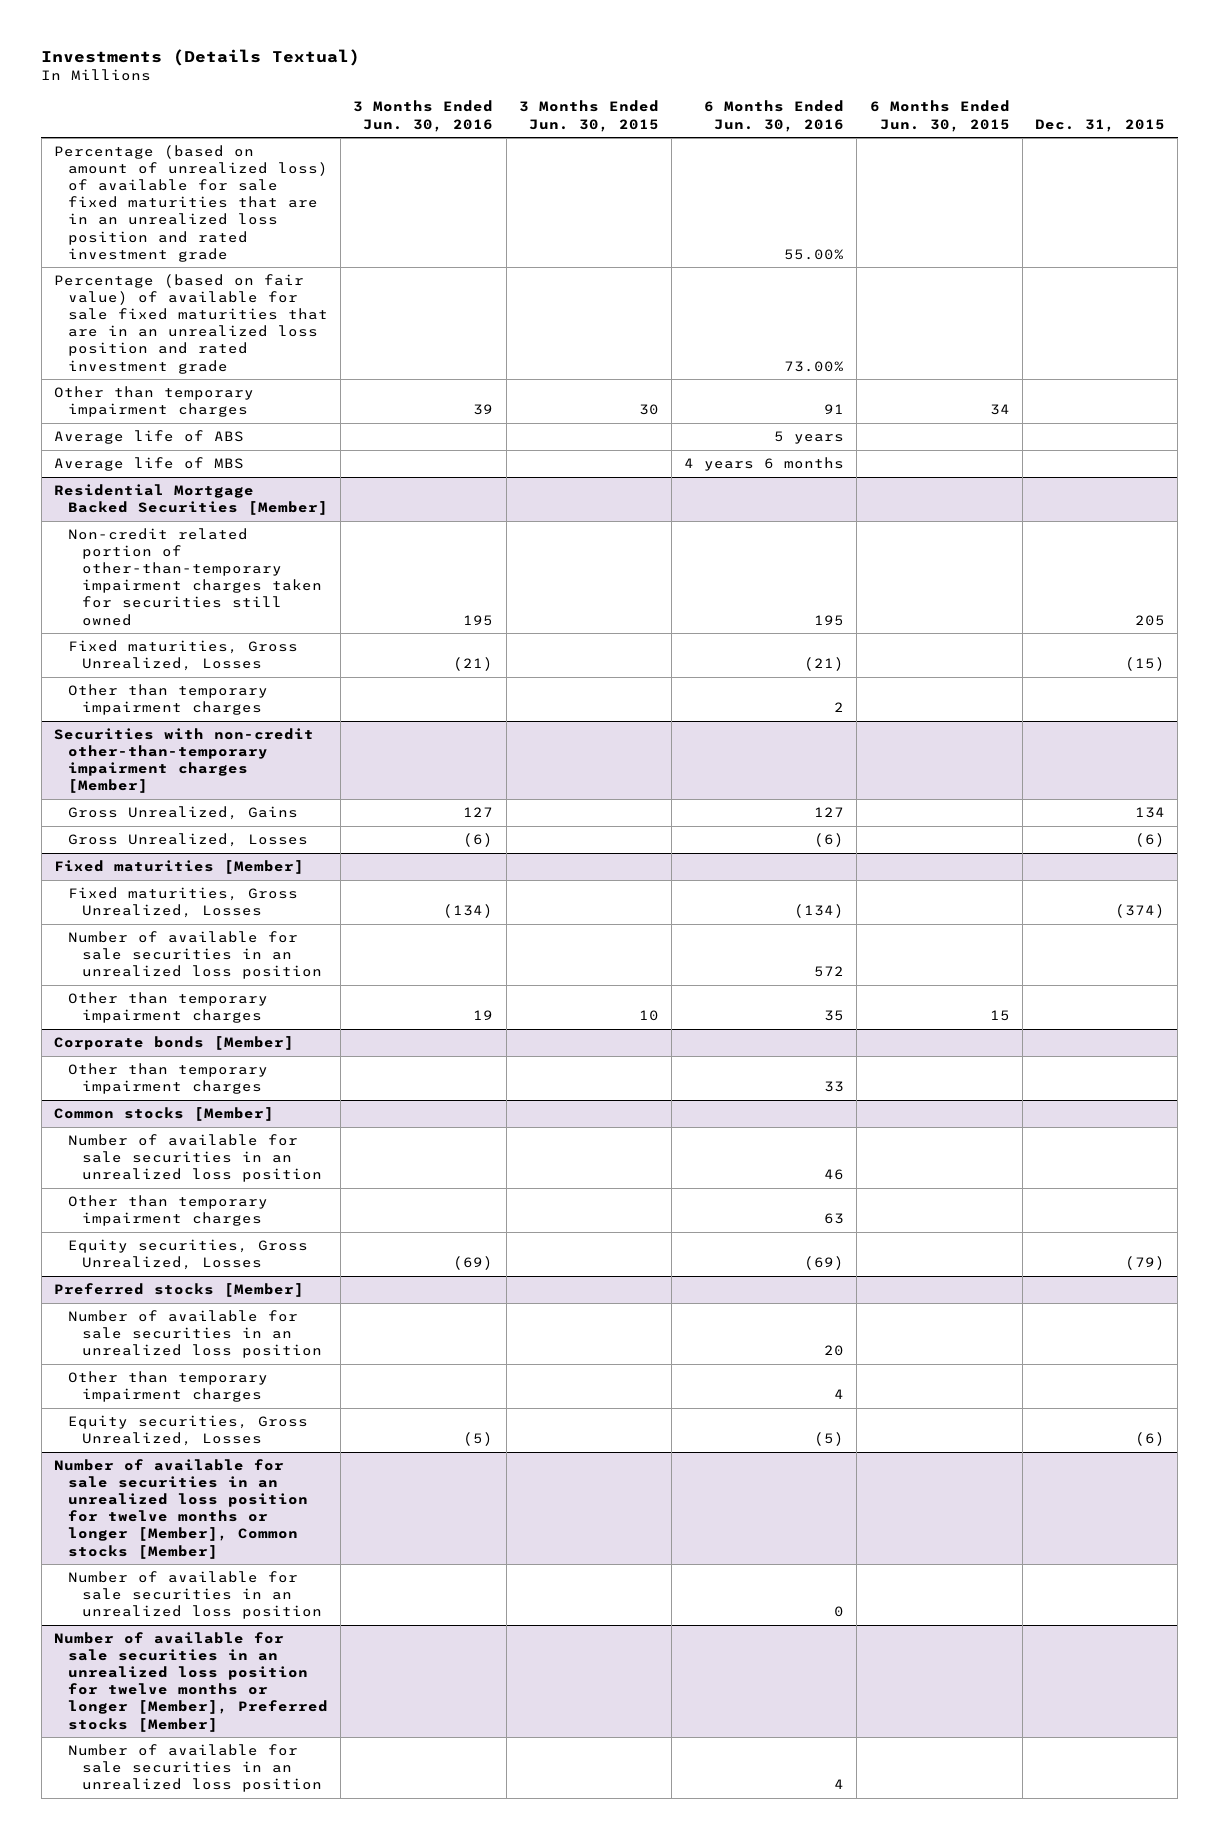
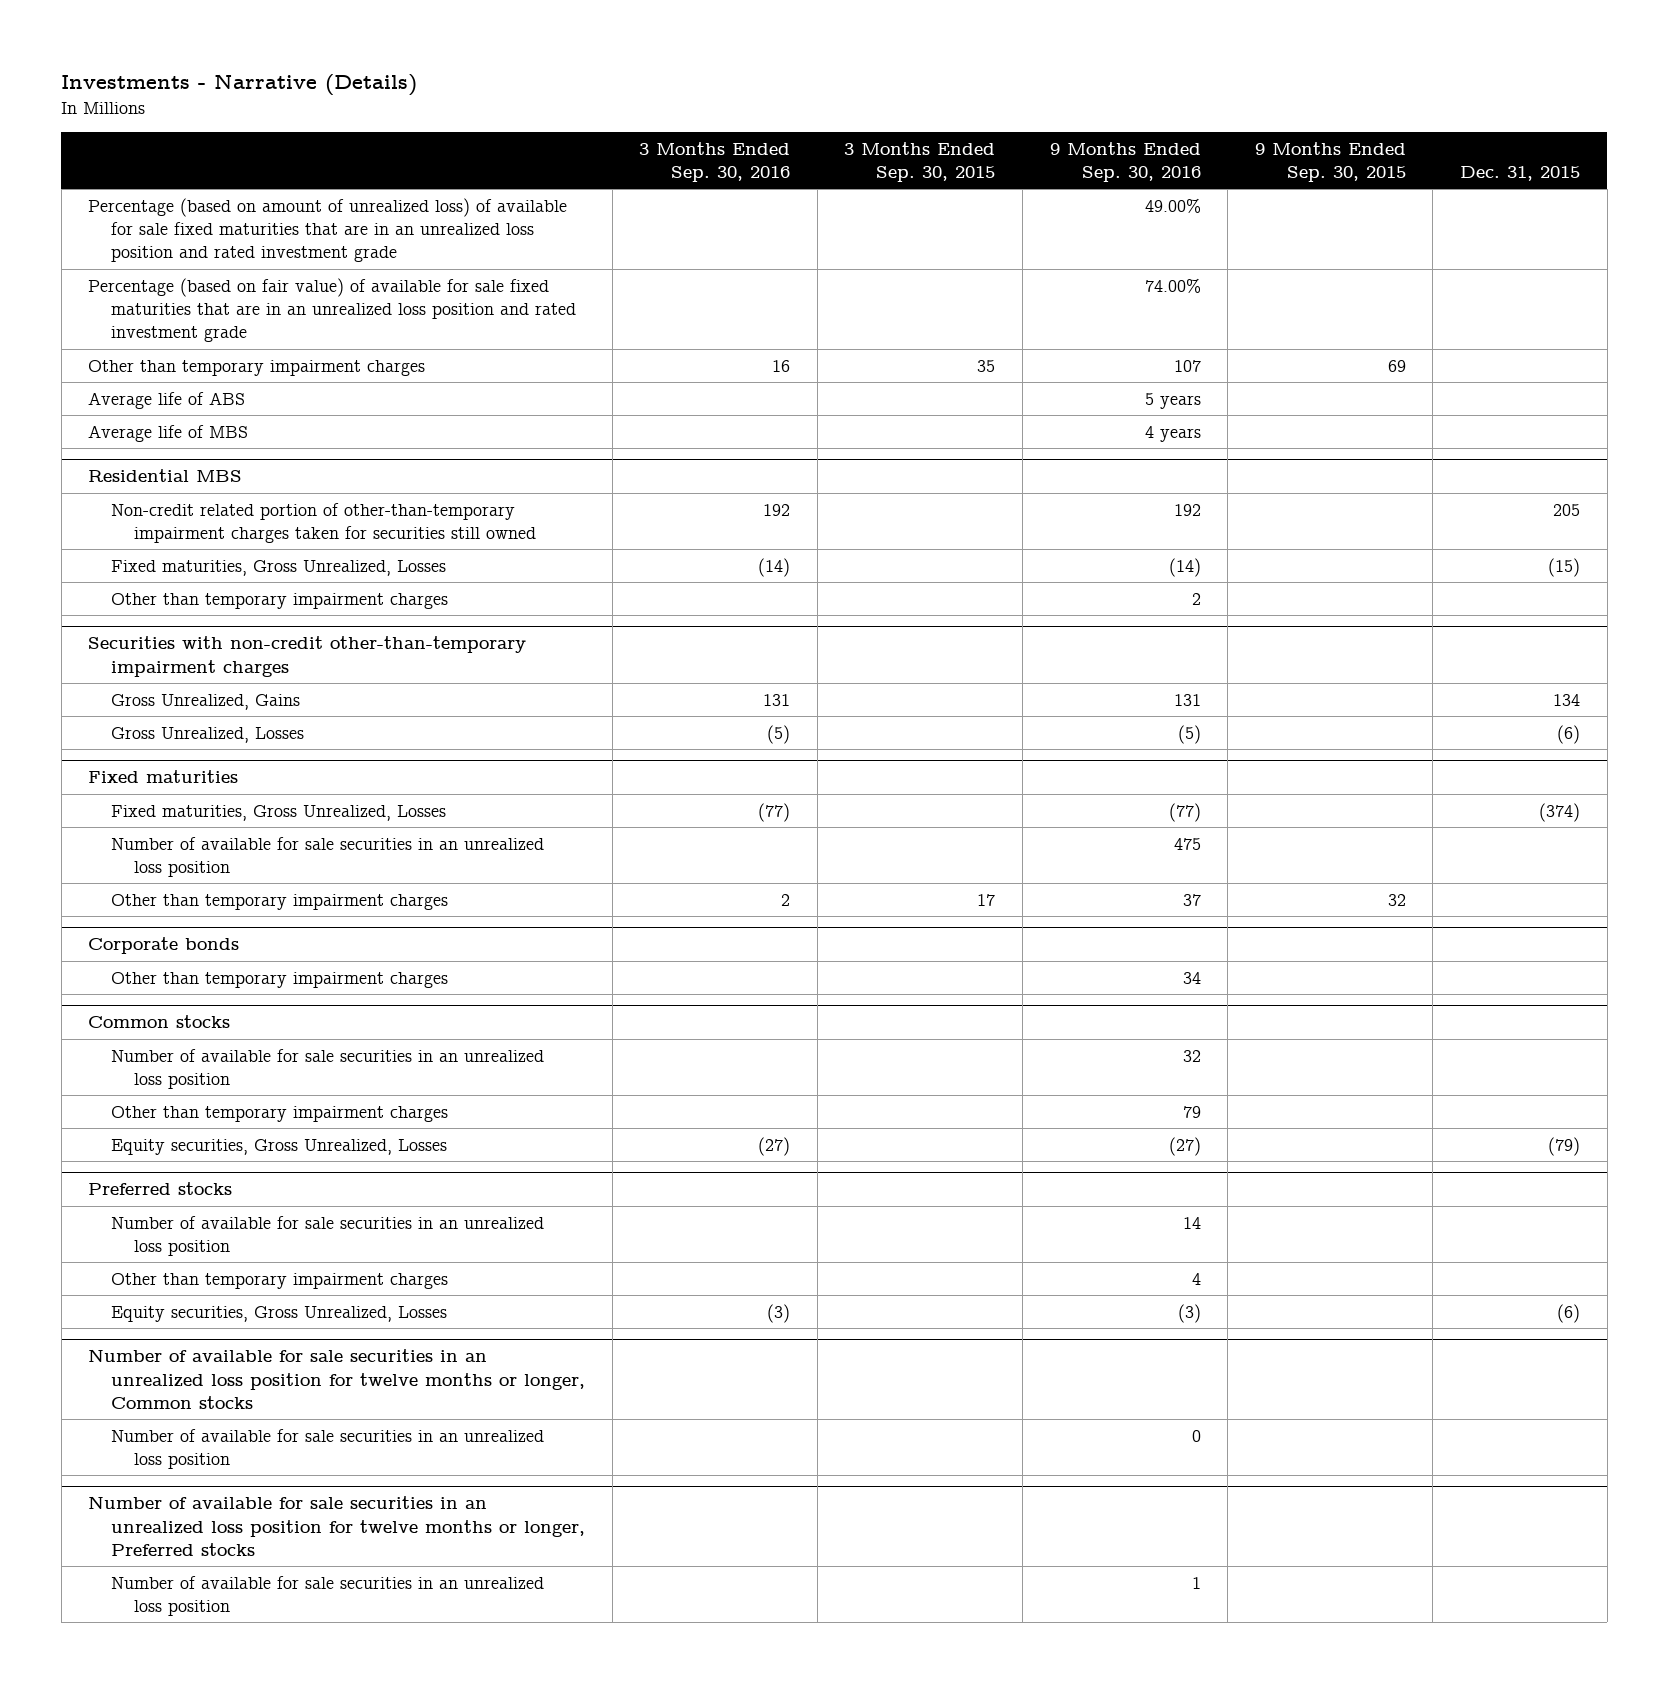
- Investments (Details Textual)
+ Investments - Narrative (Details)
- | 3 Months Ended Jun. 30, 2016 | 3 Months Ended Jun. 30, 2015 | 6 Months Ended Jun. 30, 2016 | 6 Months Ended Jun. 30, 2015 | Dec. 31, 2015
+ | 3 Months Ended Sep. 30, 2016 | 3 Months Ended Sep. 30, 2015 | 9 Months Ended Sep. 30, 2016 | 9 Months Ended Sep. 30, 2015 | Dec. 31, 2015
- Residential Mortgage Backed Securities [Member]
+ Residential MBS
- Securities with non-credit other-than-temporary impairment charges [Member]
+ Securities with non-credit other-than-temporary impairment charges
- Fixed maturities [Member]
+ Fixed maturities
- Corporate bonds [Member]
+ Corporate bonds
- Common stocks [Member]
+ Common stocks
- Preferred stocks [Member]
+ Preferred stocks
- Number of available for sale securities in an unrealized loss position for twelve months or longer [Member], Common stocks [Member]
+ Number of available for sale securities in an unrealized loss position for twelve months or longer, Common stocks
- Number of available for sale securities in an unrealized loss position for twelve months or longer [Member], Preferred stocks [Member]
+ Number of available for sale securities in an unrealized loss position for twelve months or longer, Preferred stocks

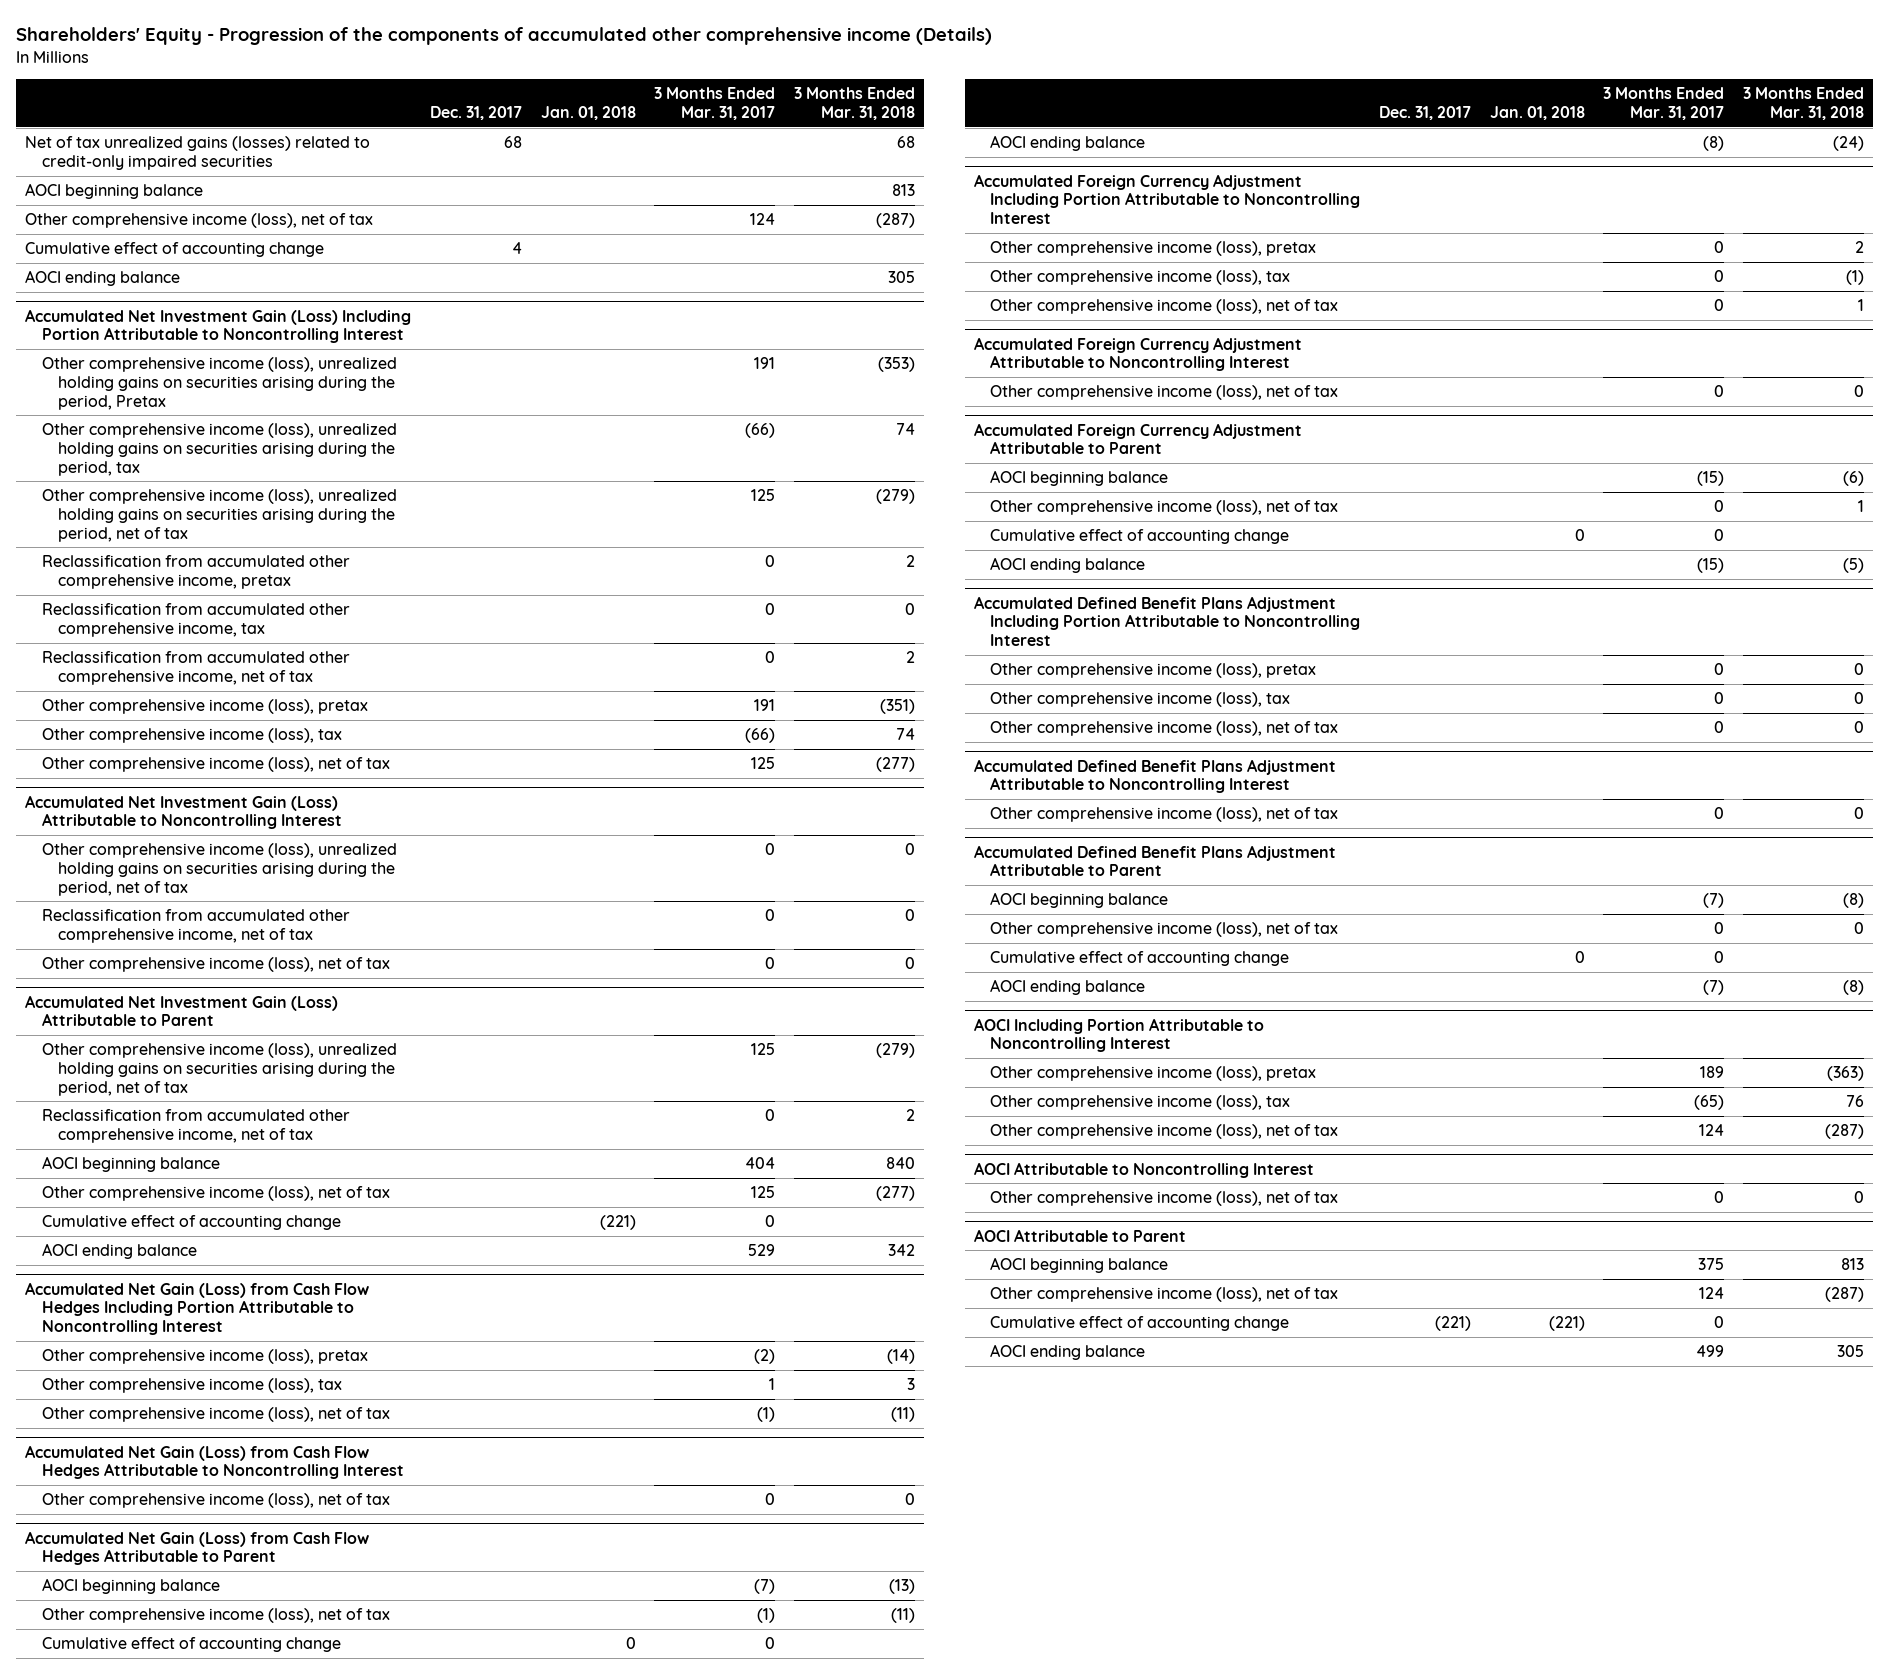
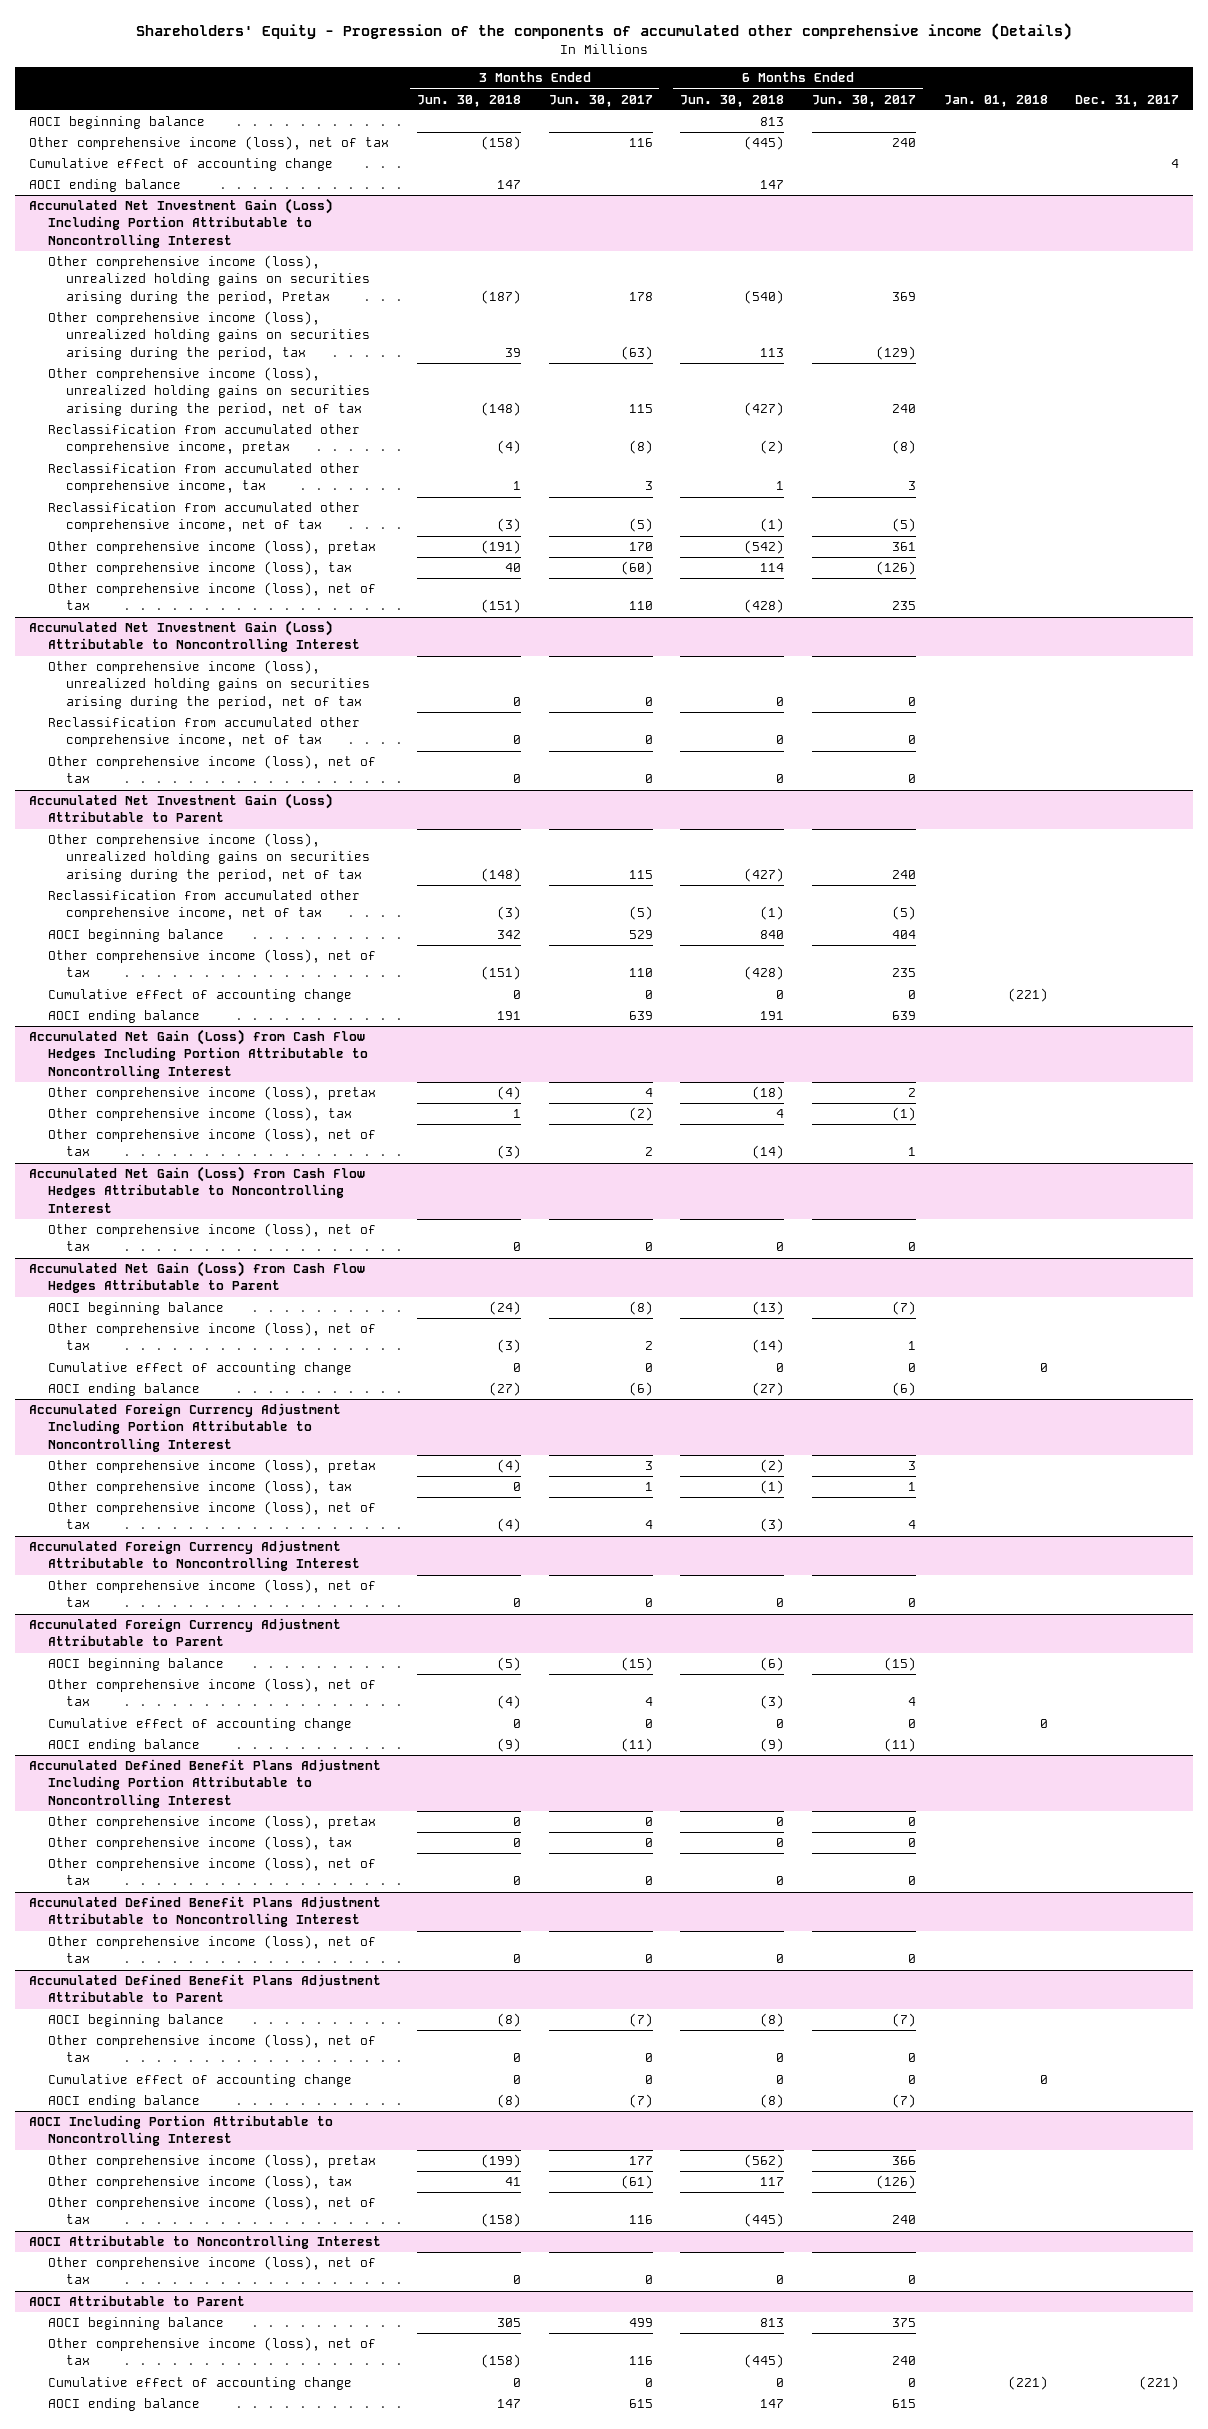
- | Dec. 31, 2017 | Jan. 01, 2018 | 3 Months Ended Mar. 31, 2017 | 3 Months Ended Mar. 31, 2018
+ | 3 Months Ended Jun. 30, 2018 | 3 Months Ended Jun. 30, 2017 | 6 Months Ended Jun. 30, 2018 | 6 Months Ended Jun. 30, 2017 | Jan. 01, 2018 | Dec. 31, 2017
- Net of tax unrealized gains (losses) related to credit-only impaired securities | 68 | | | 68

